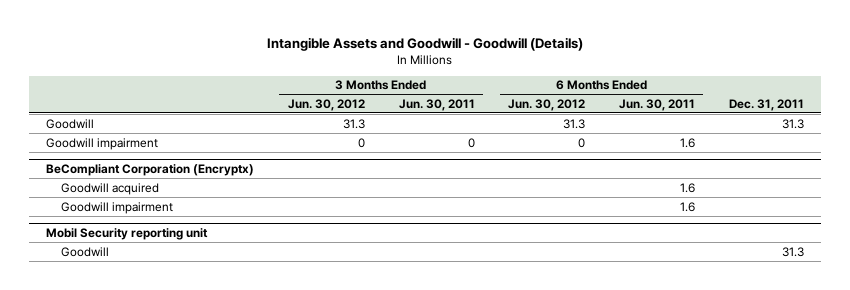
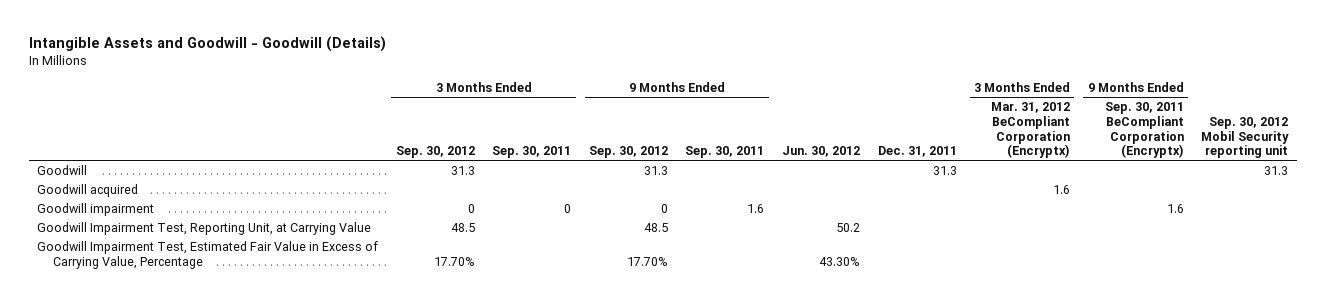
- | 3 Months Ended Jun. 30, 2012 | 3 Months Ended Jun. 30, 2011 | 6 Months Ended Jun. 30, 2012 | 6 Months Ended Jun. 30, 2011 | Dec. 31, 2011
+ | 3 Months Ended Sep. 30, 2012 | 3 Months Ended Sep. 30, 2011 | 9 Months Ended Sep. 30, 2012 | 9 Months Ended Sep. 30, 2011 | Jun. 30, 2012 | Dec. 31, 2011 | 3 Months Ended Mar. 31, 2012 BeCompliant Corporation (Encryptx) | 9 Months Ended Sep. 30, 2011 BeCompliant Corporation (Encryptx) | Sep. 30, 2012 Mobil Security reporting unit
+ Goodwill acquired | | | | | | | 1.6 | |
- BeCompliant Corporation (Encryptx)
- Goodwill acquired | | | | 1.6 |
- Goodwill impairment | | | | 1.6 |
- Mobil Security reporting unit
- Goodwill | | | | | 31.3
+ Goodwill Impairment Test, Reporting Unit, at Carrying Value | 48.5 | | 48.5 | | 50.2 | | | |
+ Goodwill Impairment Test, Estimated Fair Value in Excess of Carrying Value, Percentage | 17.70% | | 17.70% | | 43.30% | | | |

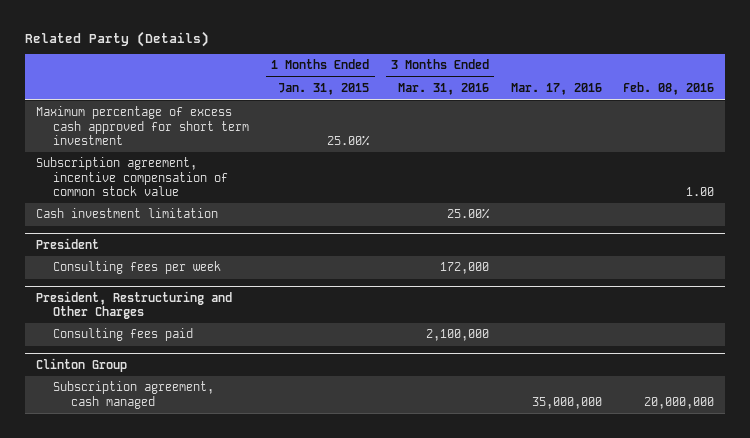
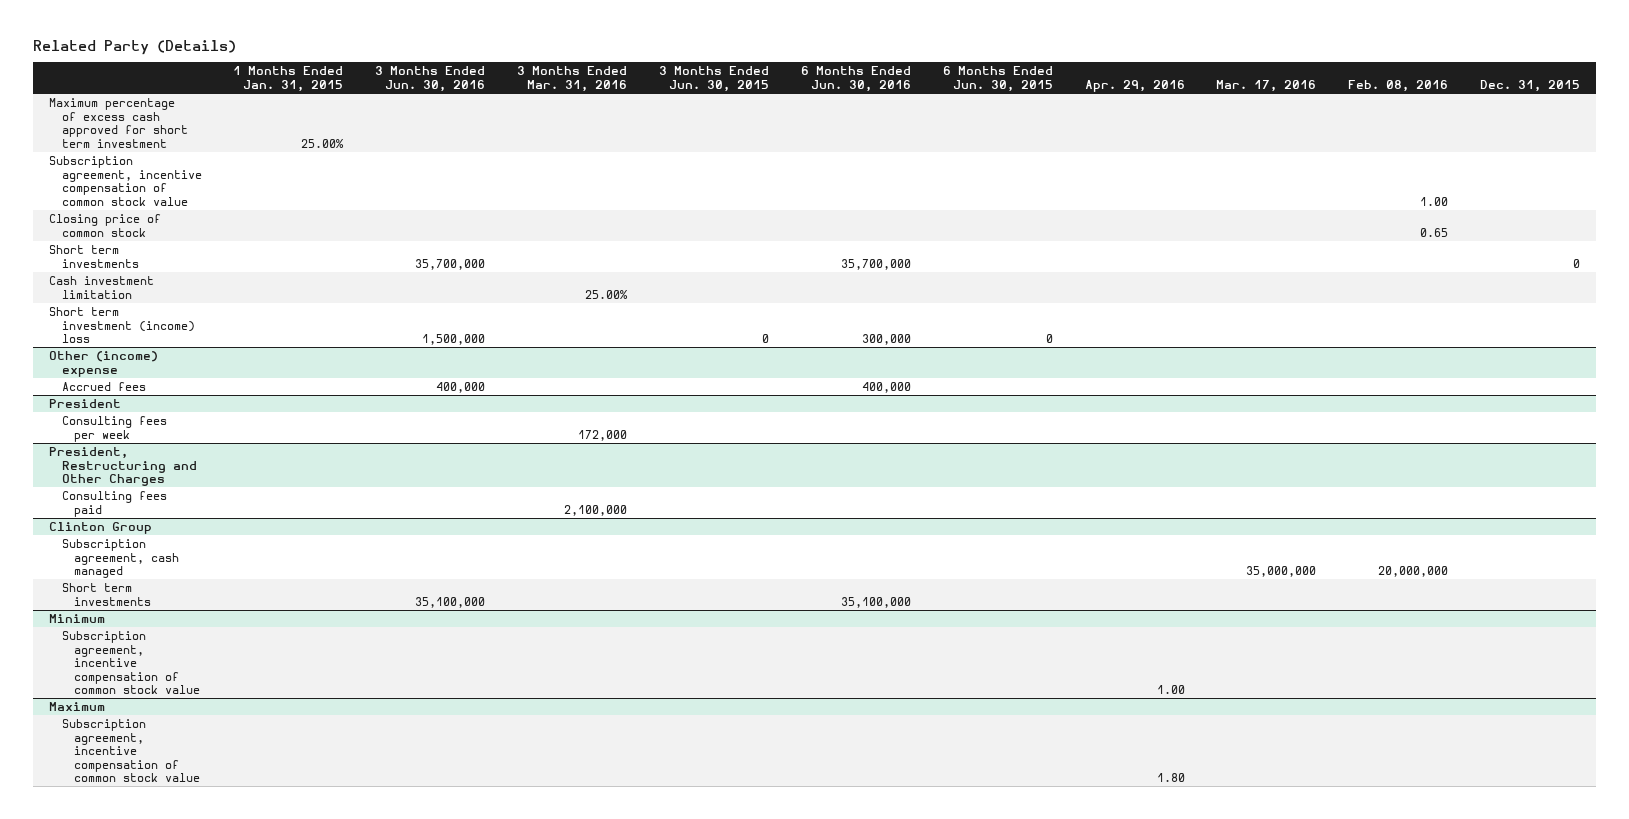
- | 1 Months Ended Jan. 31, 2015 | 3 Months Ended Mar. 31, 2016 | Mar. 17, 2016 | Feb. 08, 2016
+ | 1 Months Ended Jan. 31, 2015 | 3 Months Ended Jun. 30, 2016 | 3 Months Ended Mar. 31, 2016 | 3 Months Ended Jun. 30, 2015 | 6 Months Ended Jun. 30, 2016 | 6 Months Ended Jun. 30, 2015 | Apr. 29, 2016 | Mar. 17, 2016 | Feb. 08, 2016 | Dec. 31, 2015
+ Closing price of common stock | | | | | | | | | 0.65 |
+ Short term investments | | 35,700,000 | | | 35,700,000 | | | | | 0
+ Short term investment (income) loss | | 1,500,000 | | 0 | 300,000 | 0 | | | |
+ Other (income) expense
+ Accrued fees | | 400,000 | | | 400,000 | | | | |
@ Clinton Group
+ Short term investments | | 35,100,000 | | | 35,100,000 | | | | |
+ Minimum
+ Subscription agreement, incentive compensation of common stock value | | | | | | | 1.00 | | |
+ Maximum
+ Subscription agreement, incentive compensation of common stock value | | | | | | | 1.80 | | |

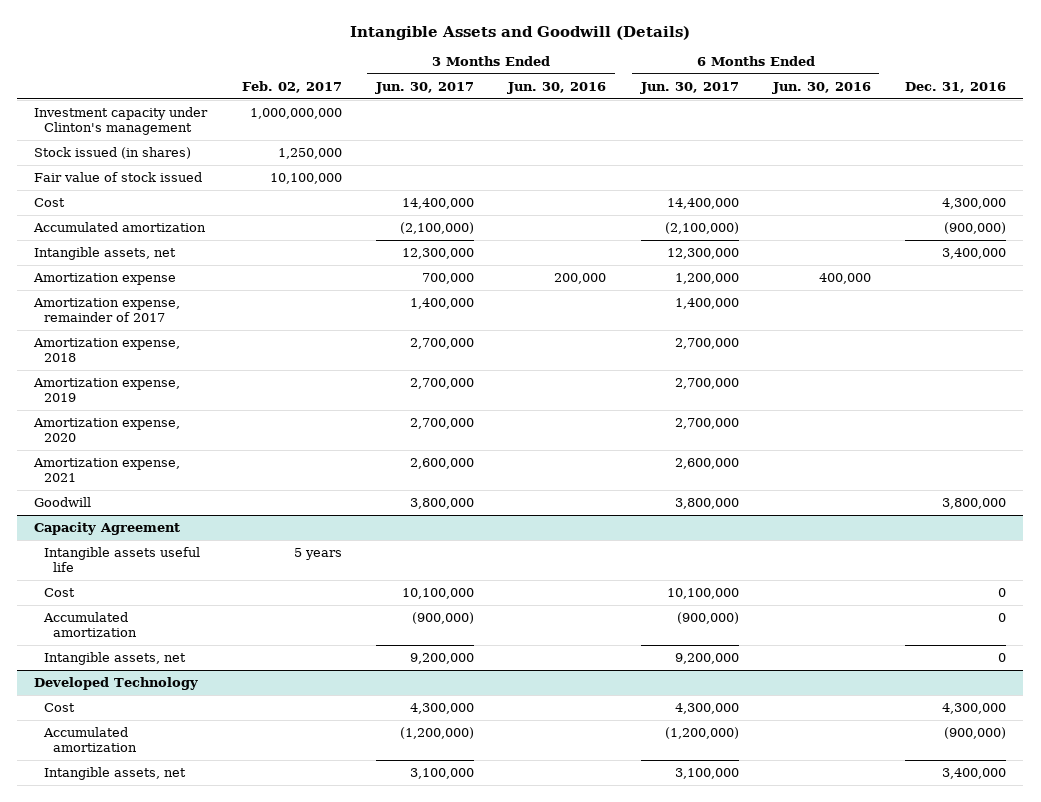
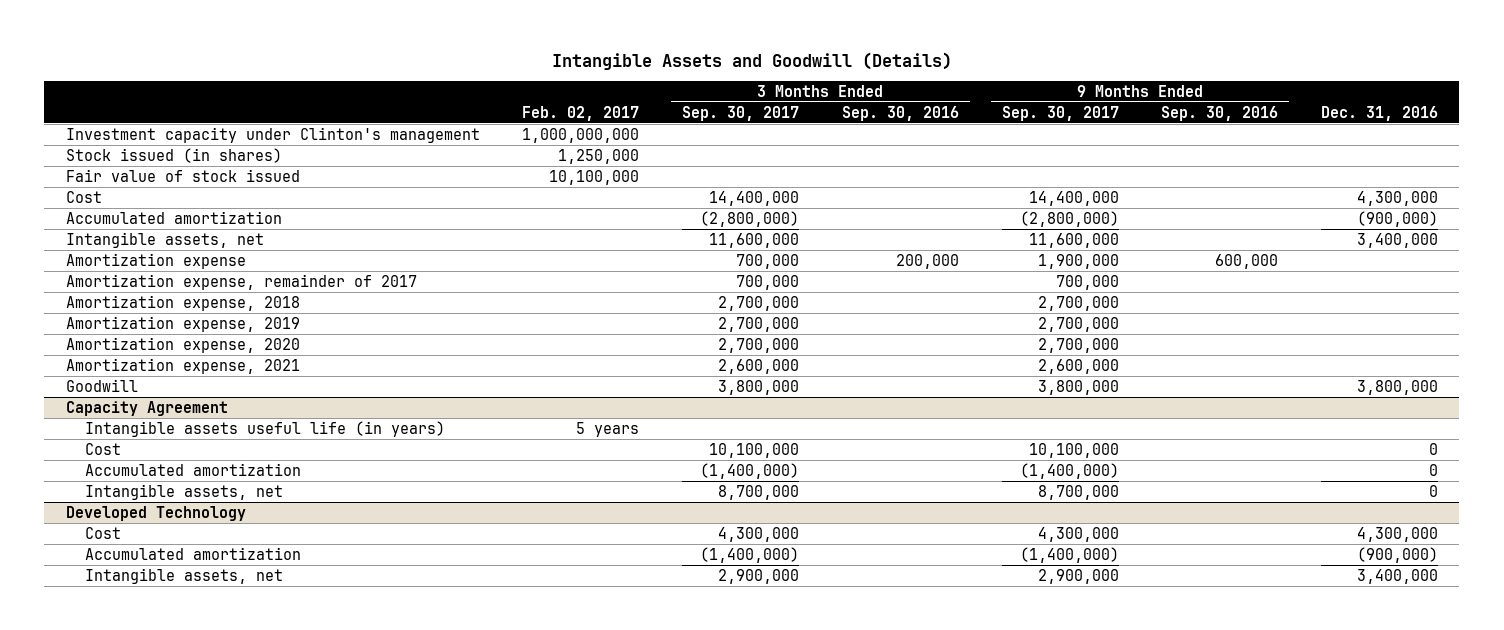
- | Feb. 02, 2017 | 3 Months Ended Jun. 30, 2017 | 3 Months Ended Jun. 30, 2016 | 6 Months Ended Jun. 30, 2017 | 6 Months Ended Jun. 30, 2016 | Dec. 31, 2016
+ | Feb. 02, 2017 | 3 Months Ended Sep. 30, 2017 | 3 Months Ended Sep. 30, 2016 | 9 Months Ended Sep. 30, 2017 | 9 Months Ended Sep. 30, 2016 | Dec. 31, 2016
@ Capacity Agreement
- Intangible assets useful life | 5 years | | | | |
+ Intangible assets useful life (in years) | 5 years | | | | |

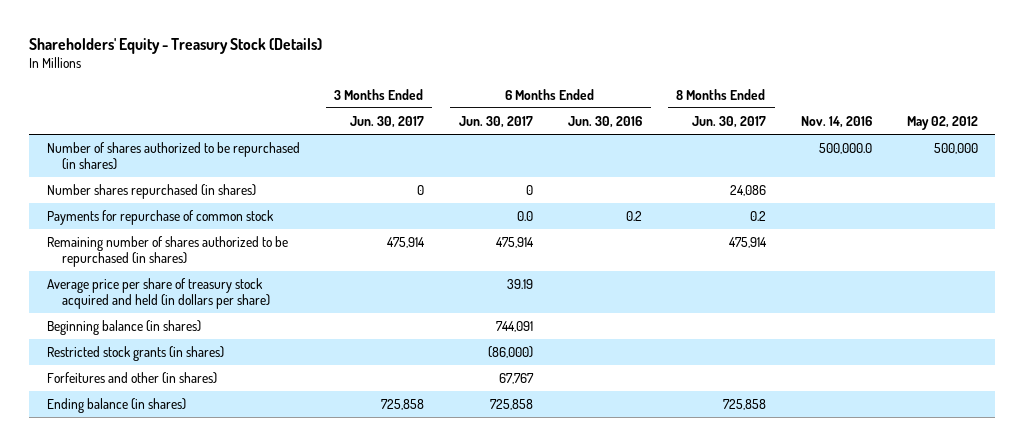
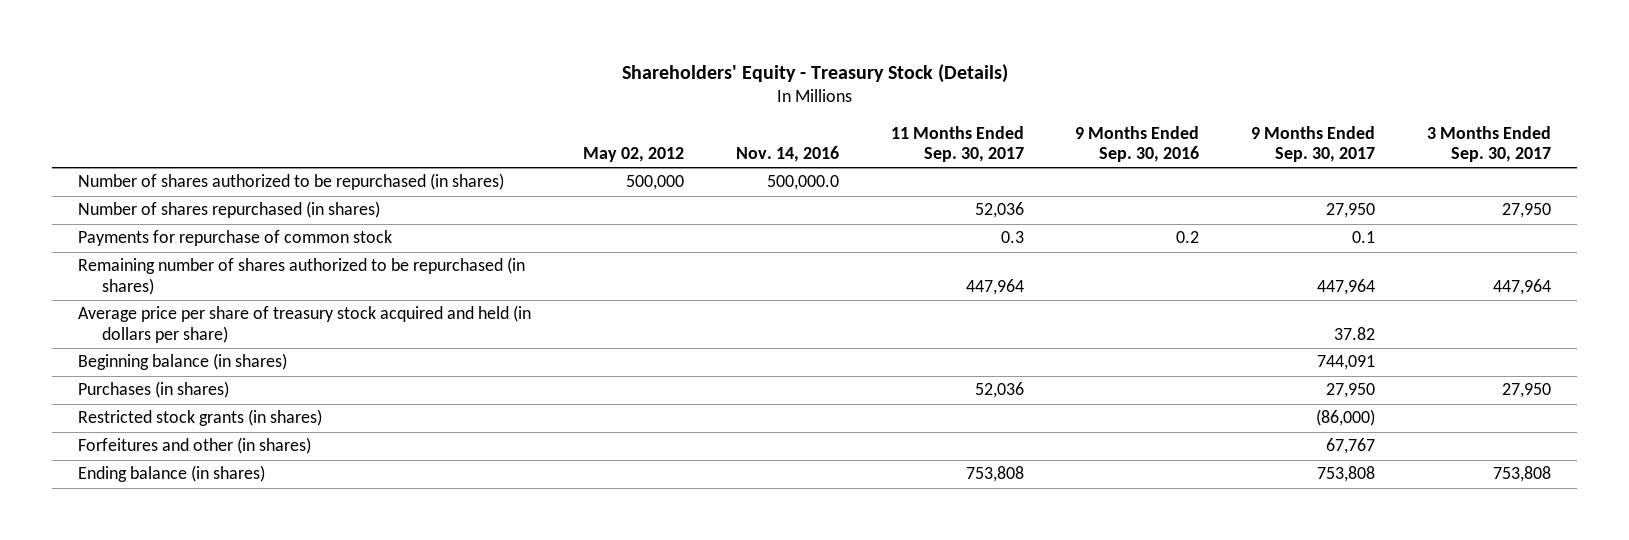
- | 3 Months Ended Jun. 30, 2017 | 6 Months Ended Jun. 30, 2017 | 6 Months Ended Jun. 30, 2016 | 8 Months Ended Jun. 30, 2017 | Nov. 14, 2016 | May 02, 2012
+ | May 02, 2012 | Nov. 14, 2016 | 11 Months Ended Sep. 30, 2017 | 9 Months Ended Sep. 30, 2016 | 9 Months Ended Sep. 30, 2017 | 3 Months Ended Sep. 30, 2017
- Number shares repurchased (in shares) | 0 | 0 | | 24,086 | |
+ Number of shares repurchased (in shares) | | | 52,036 | | 27,950 | 27,950
+ Purchases (in shares) | | | 52,036 | | 27,950 | 27,950

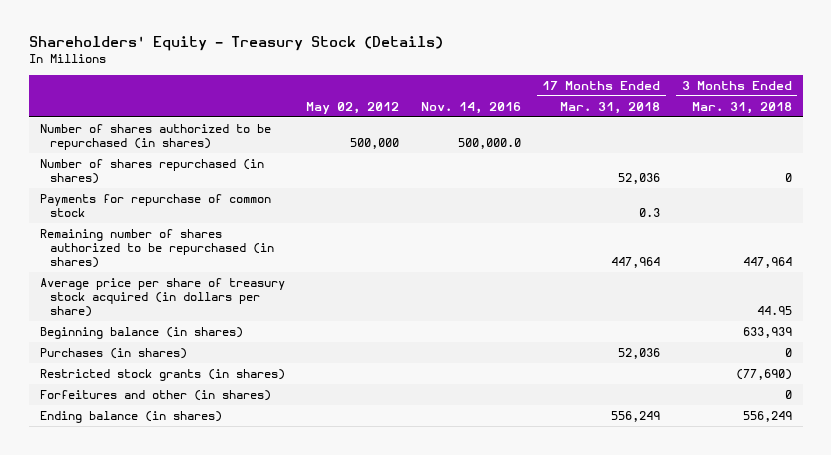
- | May 02, 2012 | Nov. 14, 2016 | 11 Months Ended Sep. 30, 2017 | 9 Months Ended Sep. 30, 2016 | 9 Months Ended Sep. 30, 2017 | 3 Months Ended Sep. 30, 2017
+ | May 02, 2012 | Nov. 14, 2016 | 17 Months Ended Mar. 31, 2018 | 3 Months Ended Mar. 31, 2018
- Average price per share of treasury stock acquired and held (in dollars per share) | | | | | 37.82 |
+ Average price per share of treasury stock acquired (in dollars per share) | | | | 44.95

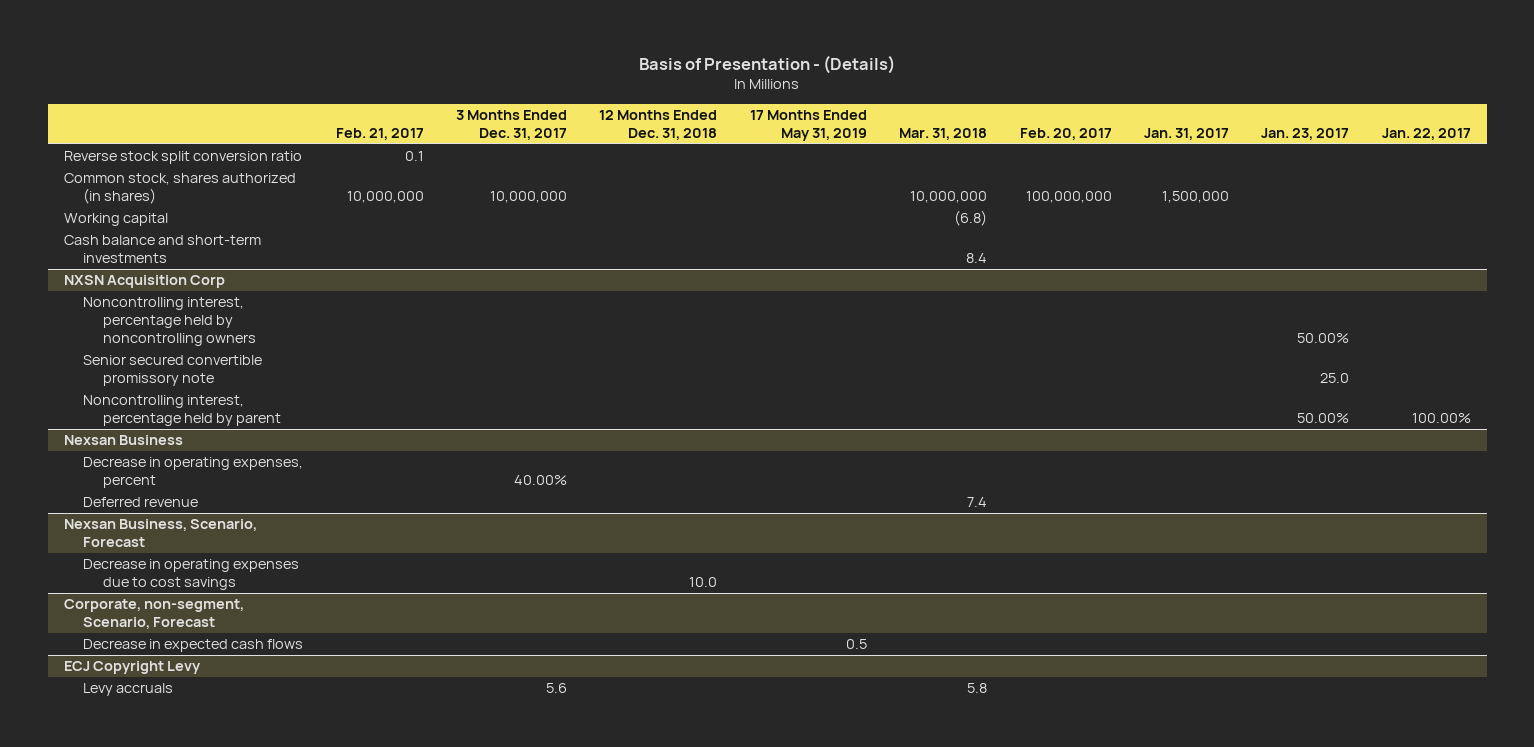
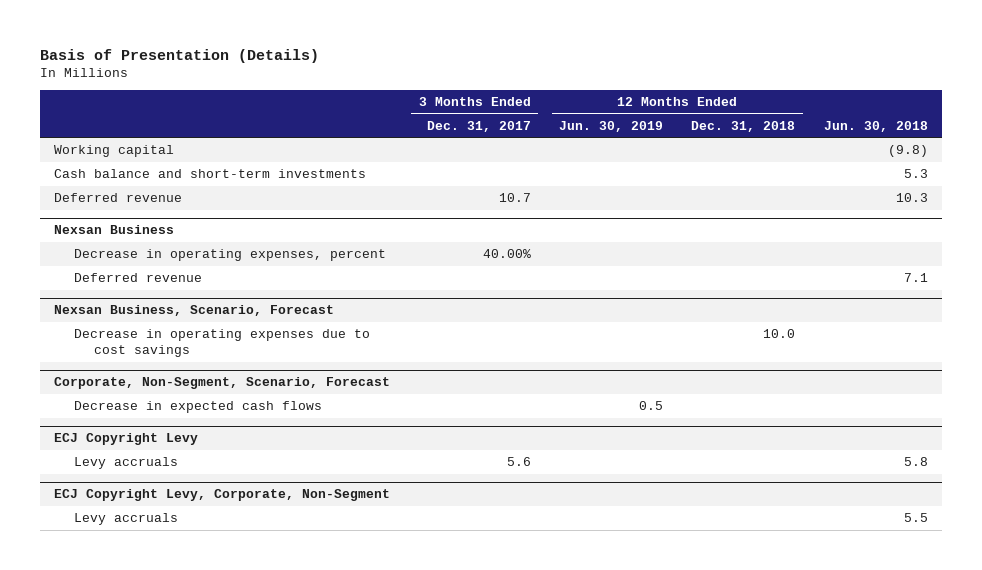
- Basis of Presentation - (Details)
+ Basis of Presentation (Details)
- | Feb. 21, 2017 | 3 Months Ended Dec. 31, 2017 | 12 Months Ended Dec. 31, 2018 | 17 Months Ended May 31, 2019 | Mar. 31, 2018 | Feb. 20, 2017 | Jan. 31, 2017 | Jan. 23, 2017 | Jan. 22, 2017
+ | 3 Months Ended Dec. 31, 2017 | 12 Months Ended Jun. 30, 2019 | 12 Months Ended Dec. 31, 2018 | Jun. 30, 2018
- Reverse stock split conversion ratio | 0.1 | | | | | | | |
- Common stock, shares authorized (in shares) | 10,000,000 | 10,000,000 | | | 10,000,000 | 100,000,000 | 1,500,000 | |
- NXSN Acquisition Corp
- Noncontrolling interest, percentage held by noncontrolling owners | | | | | | | | 50.00% |
- Senior secured convertible promissory note | | | | | | | | 25.0 |
- Noncontrolling interest, percentage held by parent | | | | | | | | 50.00% | 100.00%
+ Deferred revenue | 10.7 | | | 10.3
- Corporate, non-segment, Scenario, Forecast
+ Corporate, Non-Segment, Scenario, Forecast
+ ECJ Copyright Levy, Corporate, Non-Segment
+ Levy accruals | | | | 5.5

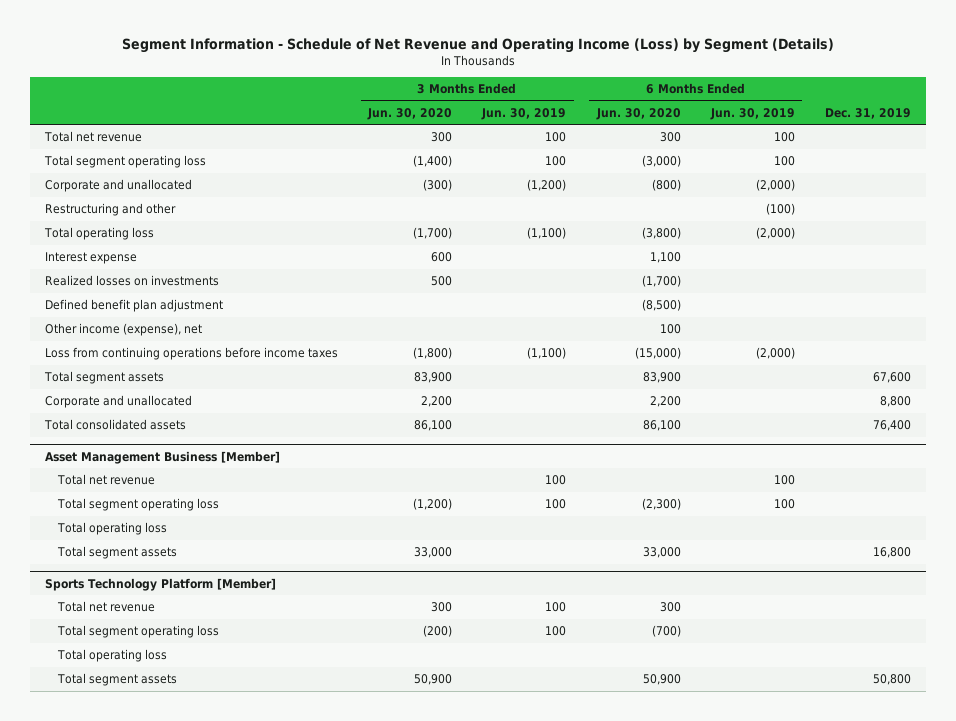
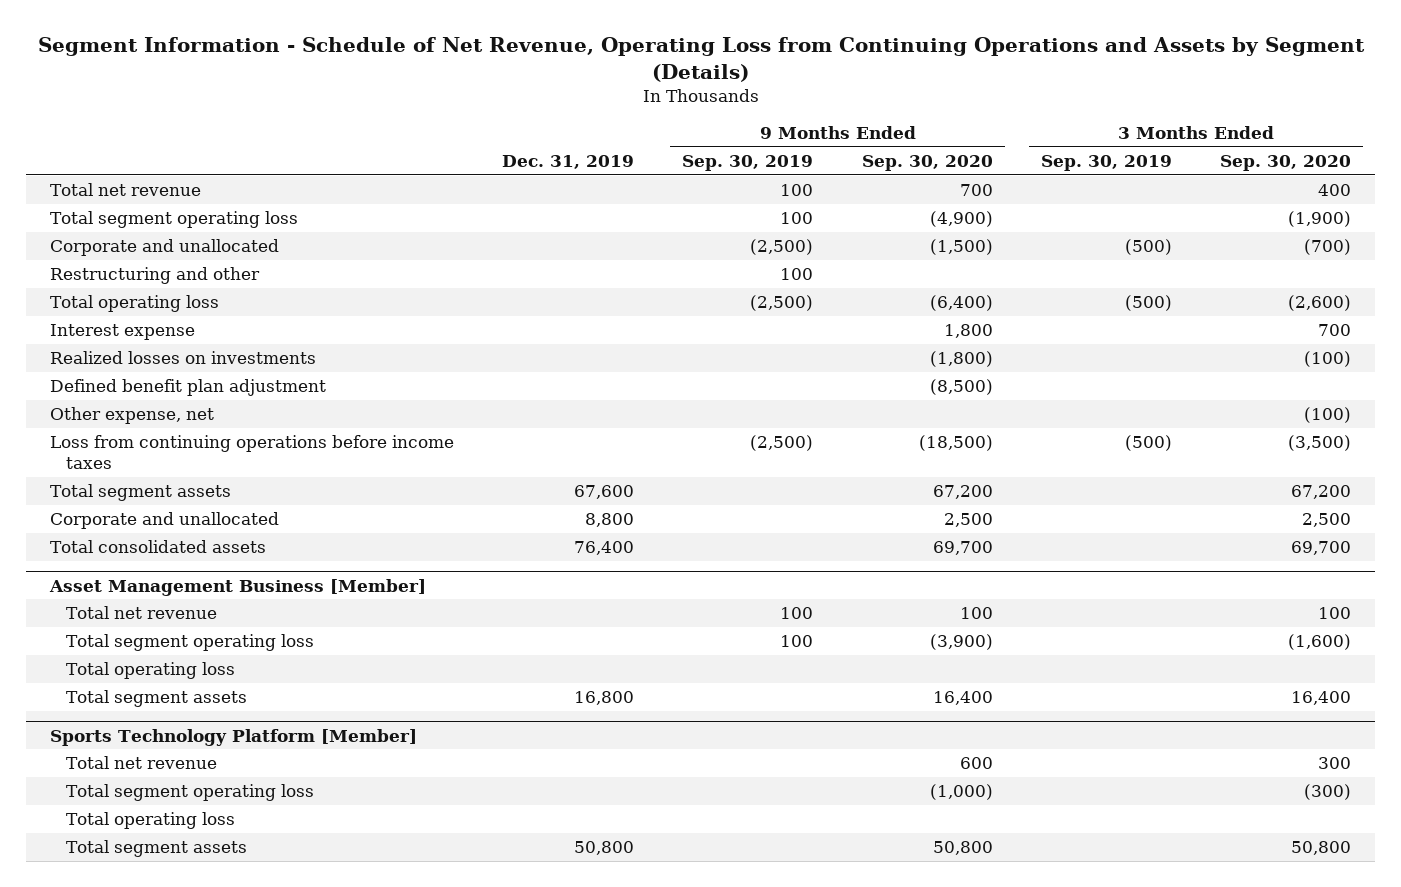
- Segment Information - Schedule of Net Revenue and Operating Income (Loss) by Segment (Details)
+ Segment Information - Schedule of Net Revenue, Operating Loss from Continuing Operations and Assets by Segment (Details)
- | 3 Months Ended Jun. 30, 2020 | 3 Months Ended Jun. 30, 2019 | 6 Months Ended Jun. 30, 2020 | 6 Months Ended Jun. 30, 2019 | Dec. 31, 2019
+ | Dec. 31, 2019 | 9 Months Ended Sep. 30, 2019 | 9 Months Ended Sep. 30, 2020 | 3 Months Ended Sep. 30, 2019 | 3 Months Ended Sep. 30, 2020
- Other income (expense), net | | | 100 | |
+ Other expense, net | | | | | (100)

